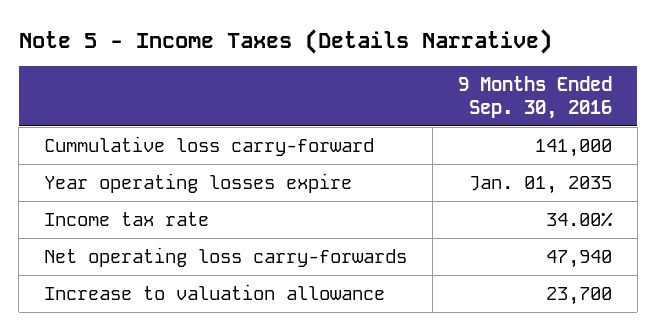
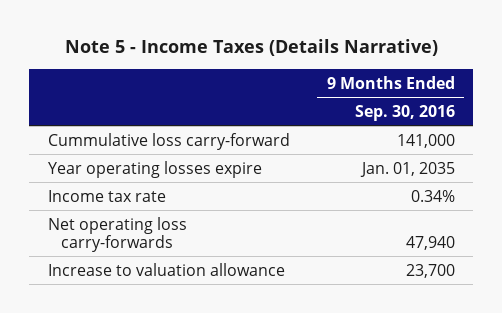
- Income tax rate | 34.00%
+ Income tax rate | 0.34%

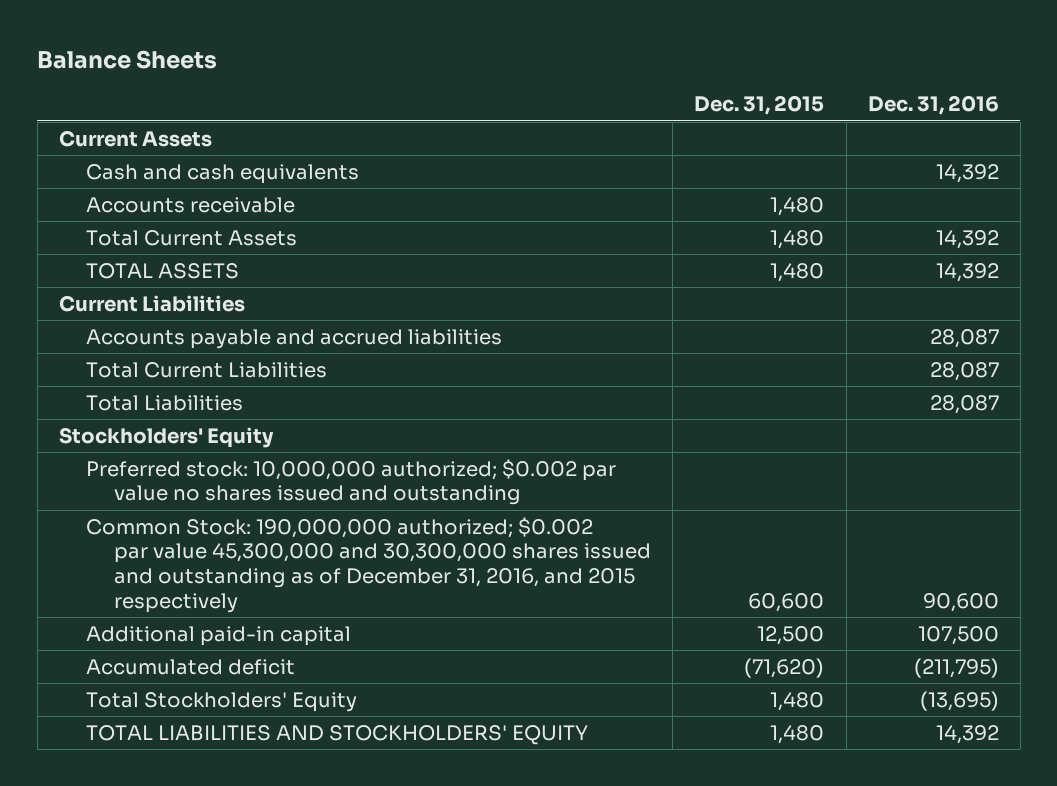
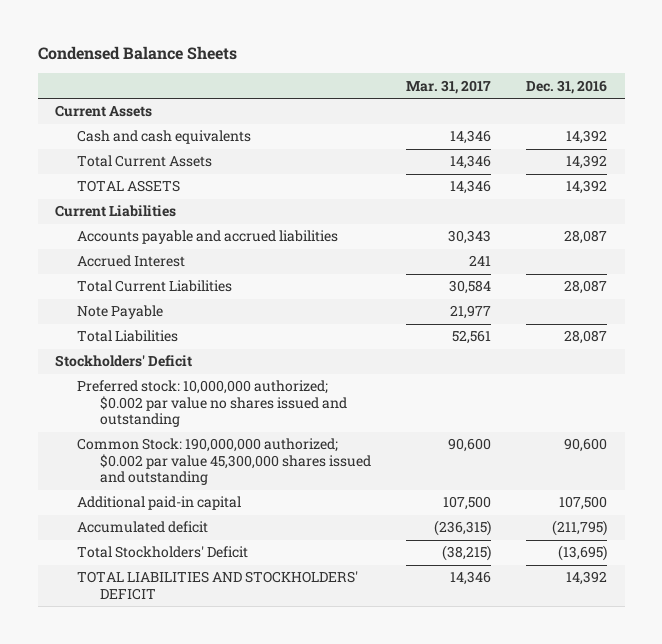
- Balance Sheets
+ Condensed Balance Sheets
- | Dec. 31, 2015 | Dec. 31, 2016
+ | Mar. 31, 2017 | Dec. 31, 2016
- Accounts receivable | 1,480 |
+ Accrued Interest | 241 |
+ Note Payable | 21,977 |
- Stockholders' Equity
+ Stockholders' Deficit
- Common Stock: 190,000,000 authorized; $0.002 par value 45,300,000 and 30,300,000 shares issued and outstanding as of December 31, 2016, and 2015 respectively | 60,600 | 90,600
+ Common Stock: 190,000,000 authorized; $0.002 par value 45,300,000 shares issued and outstanding | 90,600 | 90,600
- Total Stockholders' Equity | 1,480 | (13,695)
- TOTAL LIABILITIES AND STOCKHOLDERS' EQUITY | 1,480 | 14,392
+ Total Stockholders' Deficit | (38,215) | (13,695)
+ TOTAL LIABILITIES AND STOCKHOLDERS' DEFICIT | 14,346 | 14,392

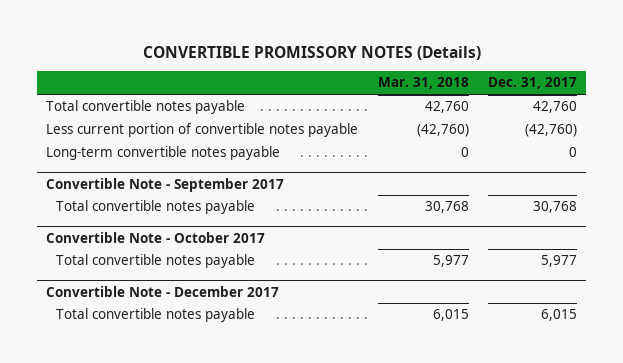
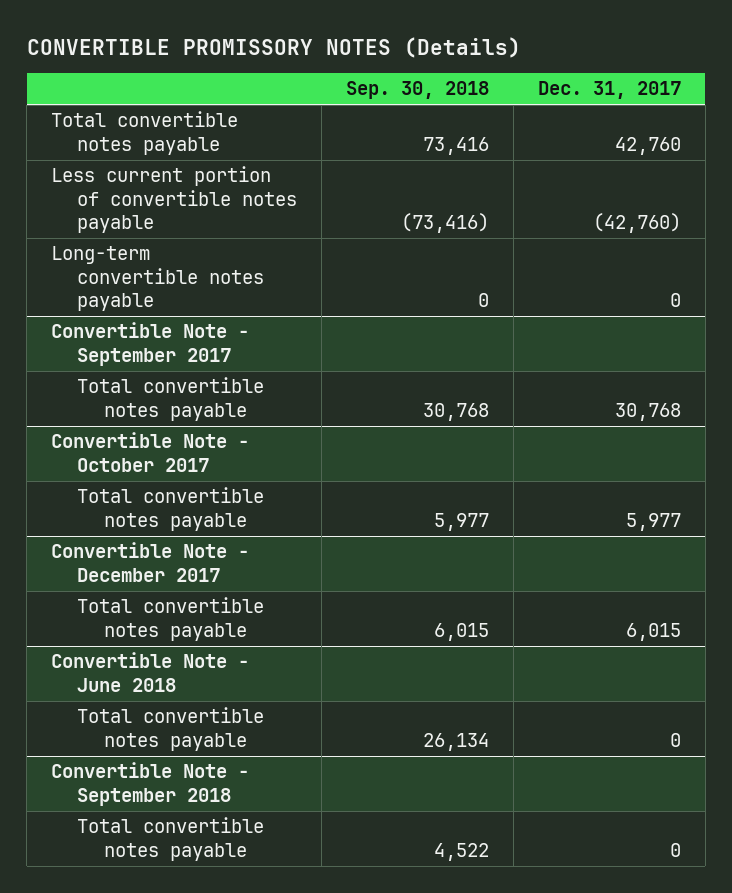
- | Mar. 31, 2018 | Dec. 31, 2017
+ | Sep. 30, 2018 | Dec. 31, 2017
+ Convertible Note - June 2018
+ Total convertible notes payable | 26,134 | 0
+ Convertible Note - September 2018
+ Total convertible notes payable | 4,522 | 0

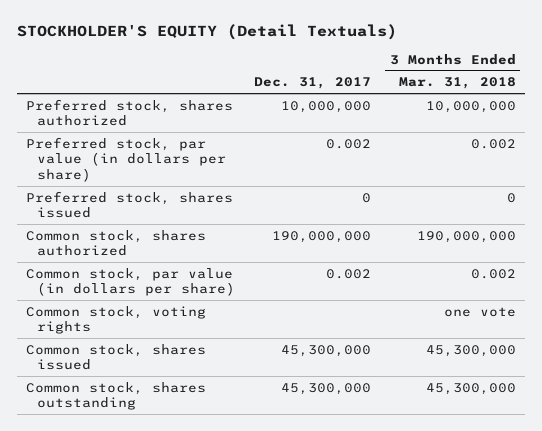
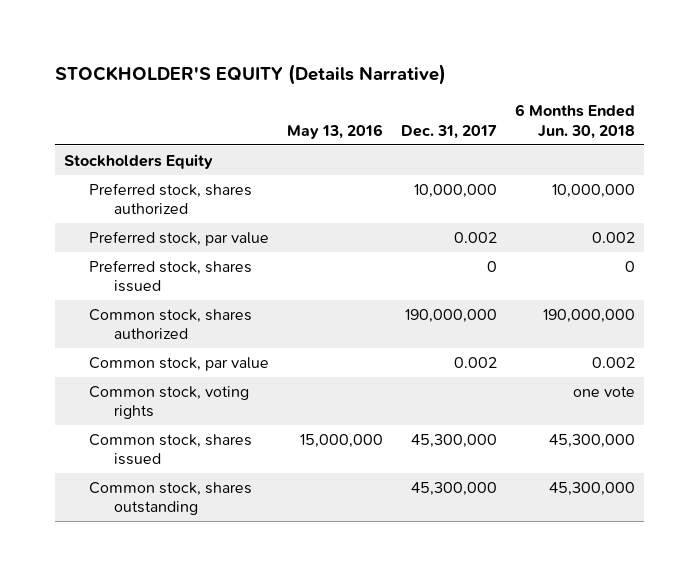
- STOCKHOLDER'S EQUITY (Detail Textuals)
+ STOCKHOLDER'S EQUITY (Details Narrative)
- | Dec. 31, 2017 | 3 Months Ended Mar. 31, 2018
+ | May 13, 2016 | Dec. 31, 2017 | 6 Months Ended Jun. 30, 2018
+ Stockholders Equity
- Preferred stock, par value (in dollars per share) | 0.002 | 0.002
+ Preferred stock, par value | | 0.002 | 0.002
- Common stock, par value (in dollars per share) | 0.002 | 0.002
+ Common stock, par value | | 0.002 | 0.002

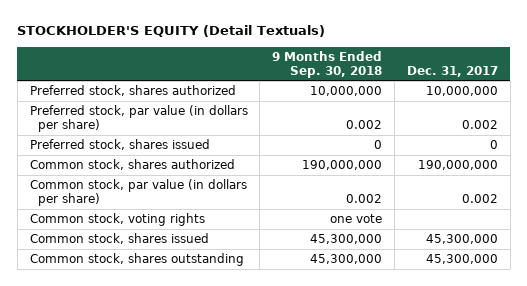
- STOCKHOLDER'S EQUITY (Details Narrative)
+ STOCKHOLDER'S EQUITY (Detail Textuals)
- | May 13, 2016 | Dec. 31, 2017 | 6 Months Ended Jun. 30, 2018
+ | 9 Months Ended Sep. 30, 2018 | Dec. 31, 2017
- Stockholders Equity
- Preferred stock, par value | | 0.002 | 0.002
+ Preferred stock, par value (in dollars per share) | 0.002 | 0.002
- Common stock, par value | | 0.002 | 0.002
+ Common stock, par value (in dollars per share) | 0.002 | 0.002

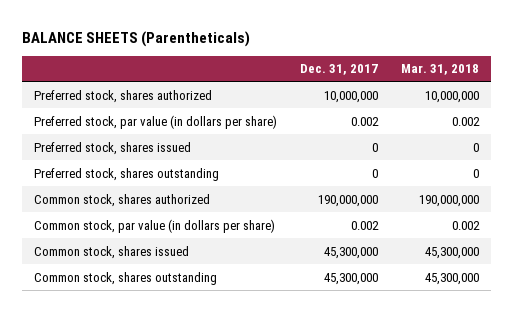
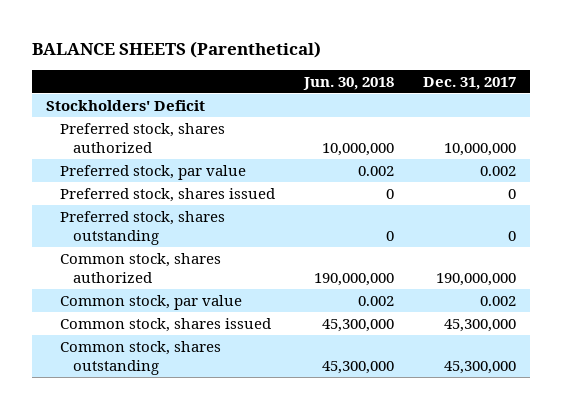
- BALANCE SHEETS (Parentheticals)
+ BALANCE SHEETS (Parenthetical)
- | Dec. 31, 2017 | Mar. 31, 2018
+ | Jun. 30, 2018 | Dec. 31, 2017
+ Stockholders' Deficit
- Preferred stock, par value (in dollars per share) | 0.002 | 0.002
+ Preferred stock, par value | 0.002 | 0.002
- Common stock, par value (in dollars per share) | 0.002 | 0.002
+ Common stock, par value | 0.002 | 0.002

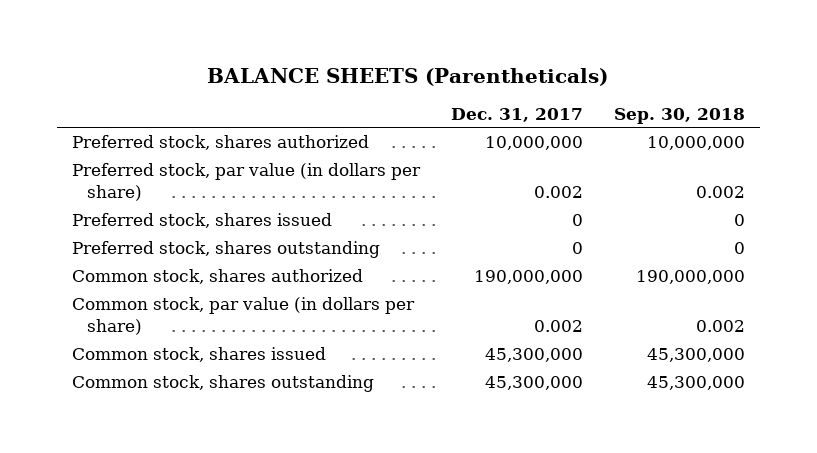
- BALANCE SHEETS (Parenthetical)
+ BALANCE SHEETS (Parentheticals)
- | Jun. 30, 2018 | Dec. 31, 2017
+ | Dec. 31, 2017 | Sep. 30, 2018
- Stockholders' Deficit
- Preferred stock, par value | 0.002 | 0.002
+ Preferred stock, par value (in dollars per share) | 0.002 | 0.002
- Common stock, par value | 0.002 | 0.002
+ Common stock, par value (in dollars per share) | 0.002 | 0.002

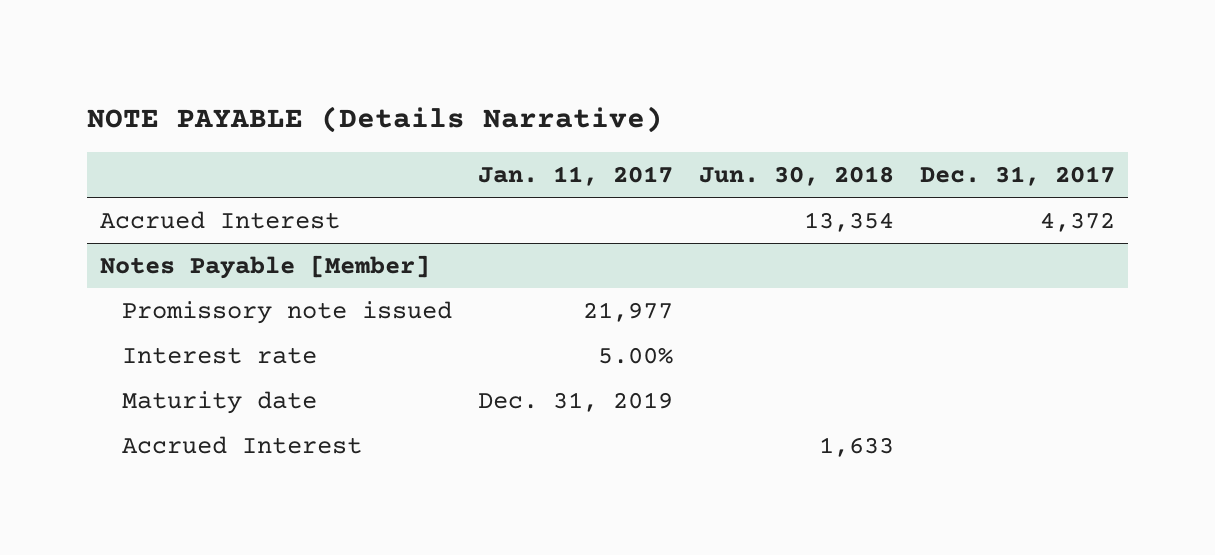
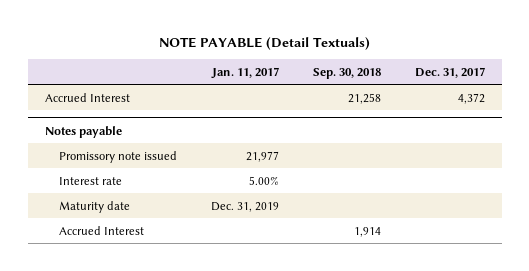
- NOTE PAYABLE (Details Narrative)
+ NOTE PAYABLE (Detail Textuals)
- | Jan. 11, 2017 | Jun. 30, 2018 | Dec. 31, 2017
+ | Jan. 11, 2017 | Sep. 30, 2018 | Dec. 31, 2017
- Notes Payable [Member]
+ Notes payable

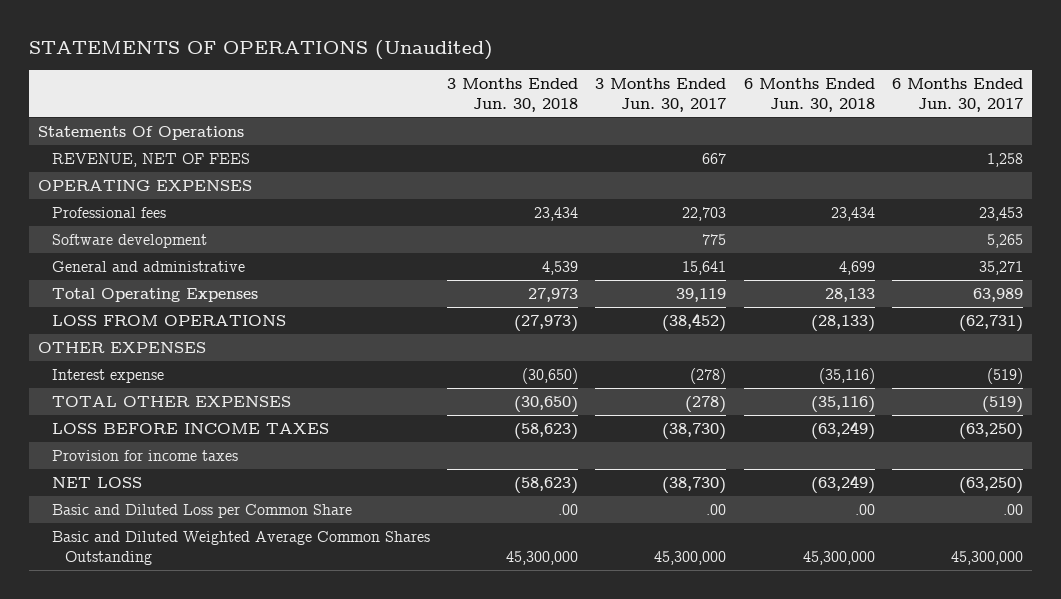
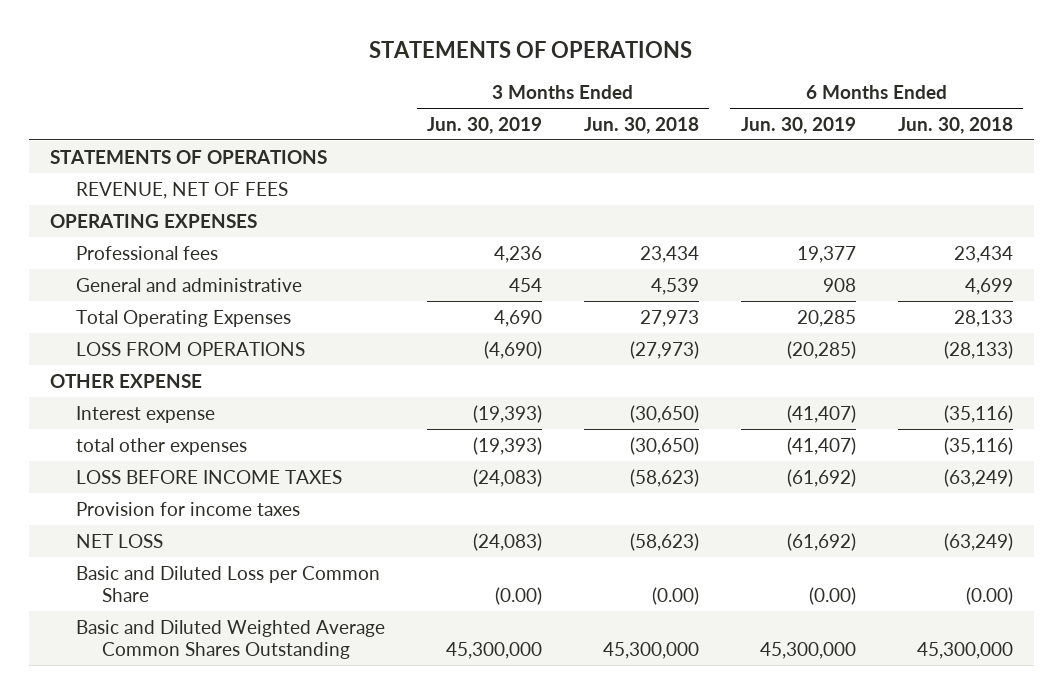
- STATEMENTS OF OPERATIONS (Unaudited)
+ STATEMENTS OF OPERATIONS
- | 3 Months Ended Jun. 30, 2018 | 3 Months Ended Jun. 30, 2017 | 6 Months Ended Jun. 30, 2018 | 6 Months Ended Jun. 30, 2017
+ | 3 Months Ended Jun. 30, 2019 | 3 Months Ended Jun. 30, 2018 | 6 Months Ended Jun. 30, 2019 | 6 Months Ended Jun. 30, 2018
- Statements Of Operations
+ STATEMENTS OF OPERATIONS
- Software development | | 775 | | 5,265
- OTHER EXPENSES
+ OTHER EXPENSE
- TOTAL OTHER EXPENSES | (30,650) | (278) | (35,116) | (519)
+ total other expenses | (19,393) | (30,650) | (41,407) | (35,116)
- Basic and Diluted Loss per Common Share | .00 | .00 | .00 | .00
+ Basic and Diluted Loss per Common Share | (0.00) | (0.00) | (0.00) | (0.00)

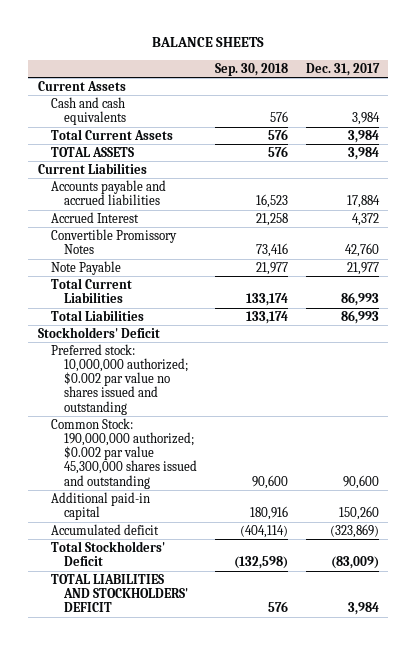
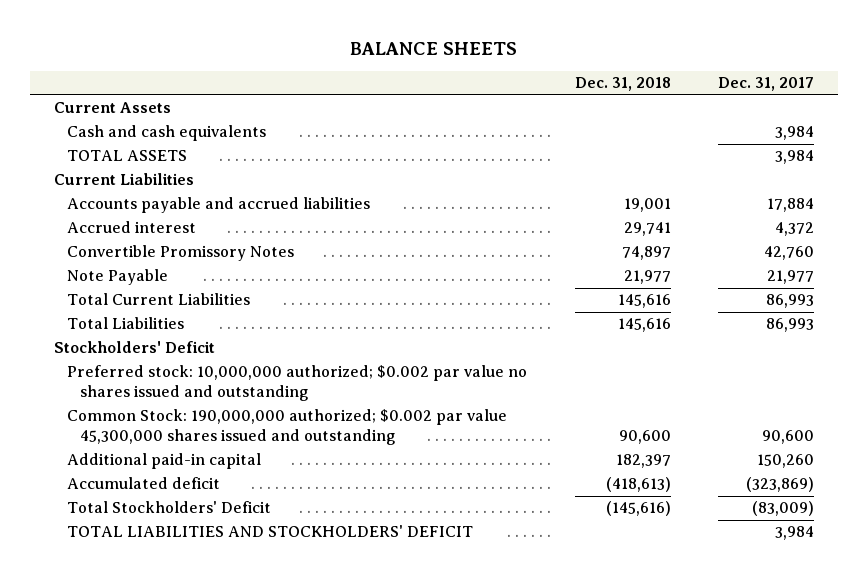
- | Sep. 30, 2018 | Dec. 31, 2017
+ | Dec. 31, 2018 | Dec. 31, 2017
- Total Current Assets | 576 | 3,984
- Accrued Interest | 21,258 | 4,372
+ Accrued interest | 29,741 | 4,372

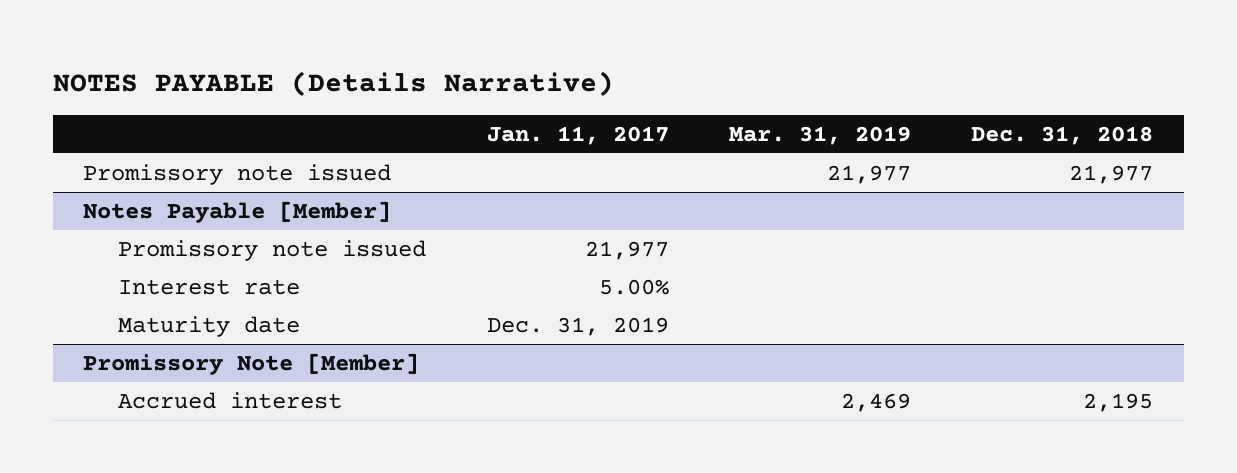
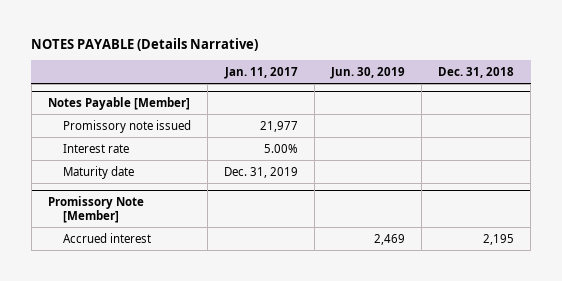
- | Jan. 11, 2017 | Mar. 31, 2019 | Dec. 31, 2018
+ | Jan. 11, 2017 | Jun. 30, 2019 | Dec. 31, 2018
- Promissory note issued | | 21,977 | 21,977

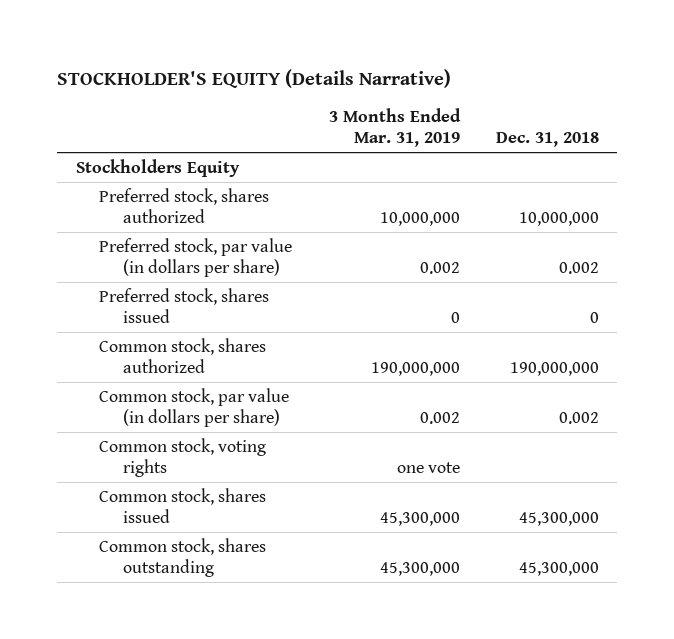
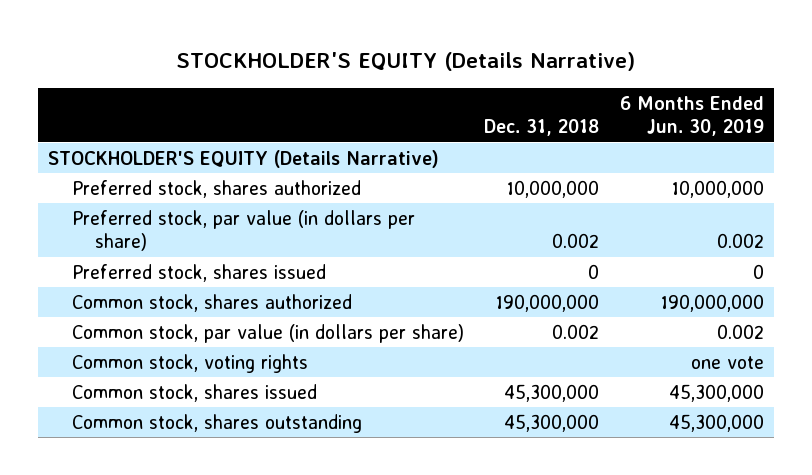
- | 3 Months Ended Mar. 31, 2019 | Dec. 31, 2018
+ | Dec. 31, 2018 | 6 Months Ended Jun. 30, 2019
- Stockholders Equity
+ STOCKHOLDER'S EQUITY (Details Narrative)

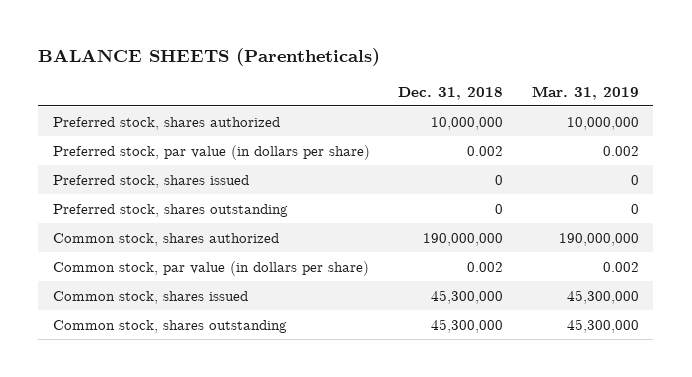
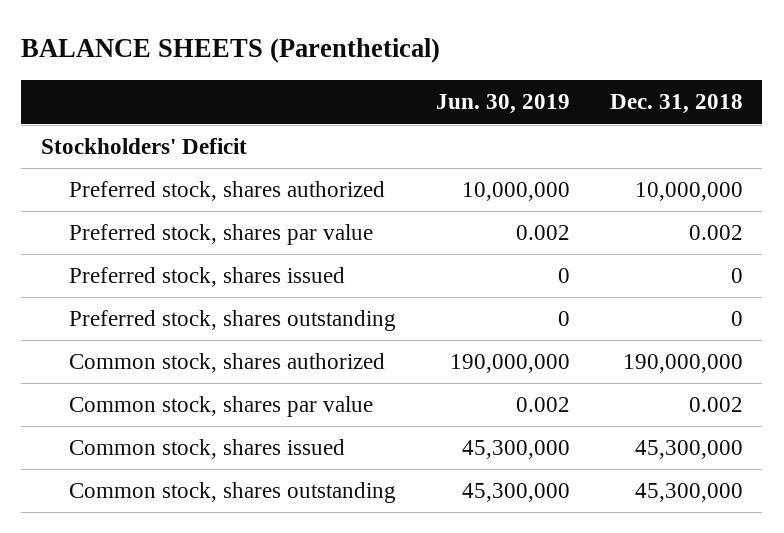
- BALANCE SHEETS (Parentheticals)
+ BALANCE SHEETS (Parenthetical)
- | Dec. 31, 2018 | Mar. 31, 2019
+ | Jun. 30, 2019 | Dec. 31, 2018
+ Stockholders' Deficit
- Preferred stock, par value (in dollars per share) | 0.002 | 0.002
+ Preferred stock, shares par value | 0.002 | 0.002
- Common stock, par value (in dollars per share) | 0.002 | 0.002
+ Common stock, shares par value | 0.002 | 0.002

